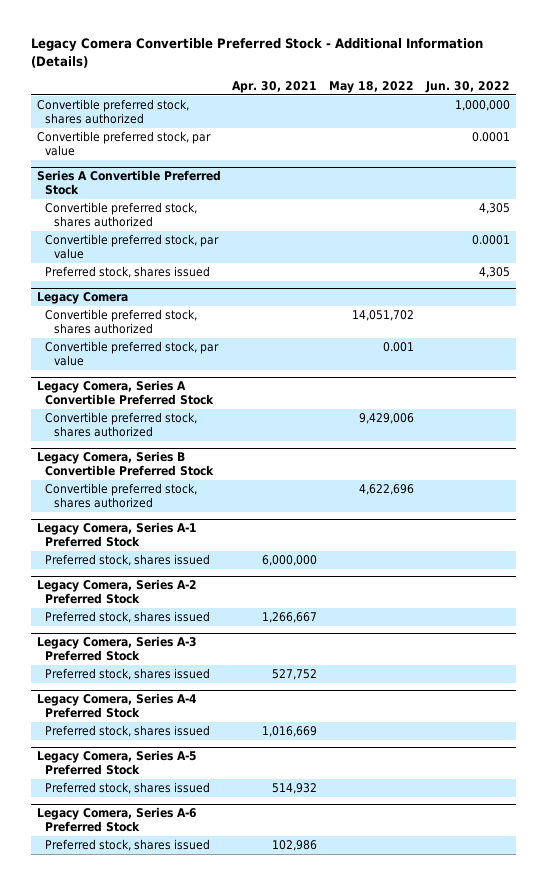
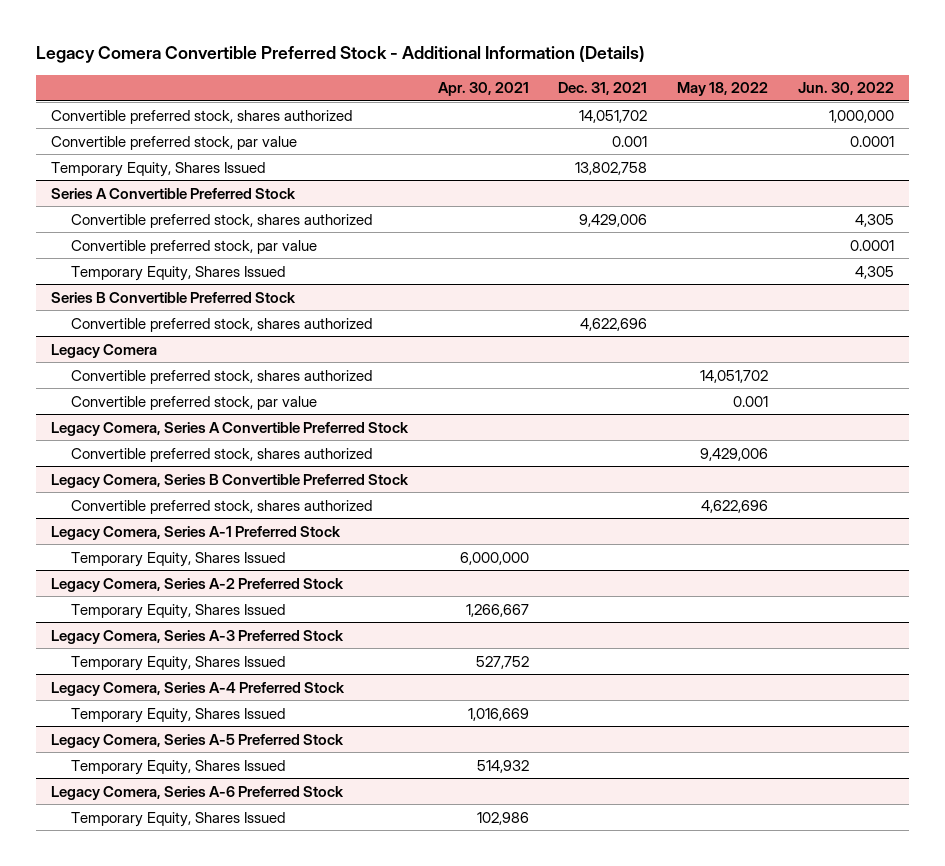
- | Apr. 30, 2021 | May 18, 2022 | Jun. 30, 2022
+ | Apr. 30, 2021 | Dec. 31, 2021 | May 18, 2022 | Jun. 30, 2022
+ Temporary Equity, Shares Issued | | 13,802,758 | |
@ Series A Convertible Preferred Stock
- Preferred stock, shares issued | | | 4,305
+ Temporary Equity, Shares Issued | | | | 4,305
+ Series B Convertible Preferred Stock
+ Convertible preferred stock, shares authorized | | 4,622,696 | |
@ Legacy Comera, Series A-1 Preferred Stock
- Preferred stock, shares issued | 6,000,000 | |
+ Temporary Equity, Shares Issued | 6,000,000 | | |
@ Legacy Comera, Series A-2 Preferred Stock
- Preferred stock, shares issued | 1,266,667 | |
+ Temporary Equity, Shares Issued | 1,266,667 | | |
@ Legacy Comera, Series A-3 Preferred Stock
- Preferred stock, shares issued | 527,752 | |
+ Temporary Equity, Shares Issued | 527,752 | | |
@ Legacy Comera, Series A-4 Preferred Stock
- Preferred stock, shares issued | 1,016,669 | |
+ Temporary Equity, Shares Issued | 1,016,669 | | |
@ Legacy Comera, Series A-5 Preferred Stock
- Preferred stock, shares issued | 514,932 | |
+ Temporary Equity, Shares Issued | 514,932 | | |
@ Legacy Comera, Series A-6 Preferred Stock
- Preferred stock, shares issued | 102,986 | |
+ Temporary Equity, Shares Issued | 102,986 | | |

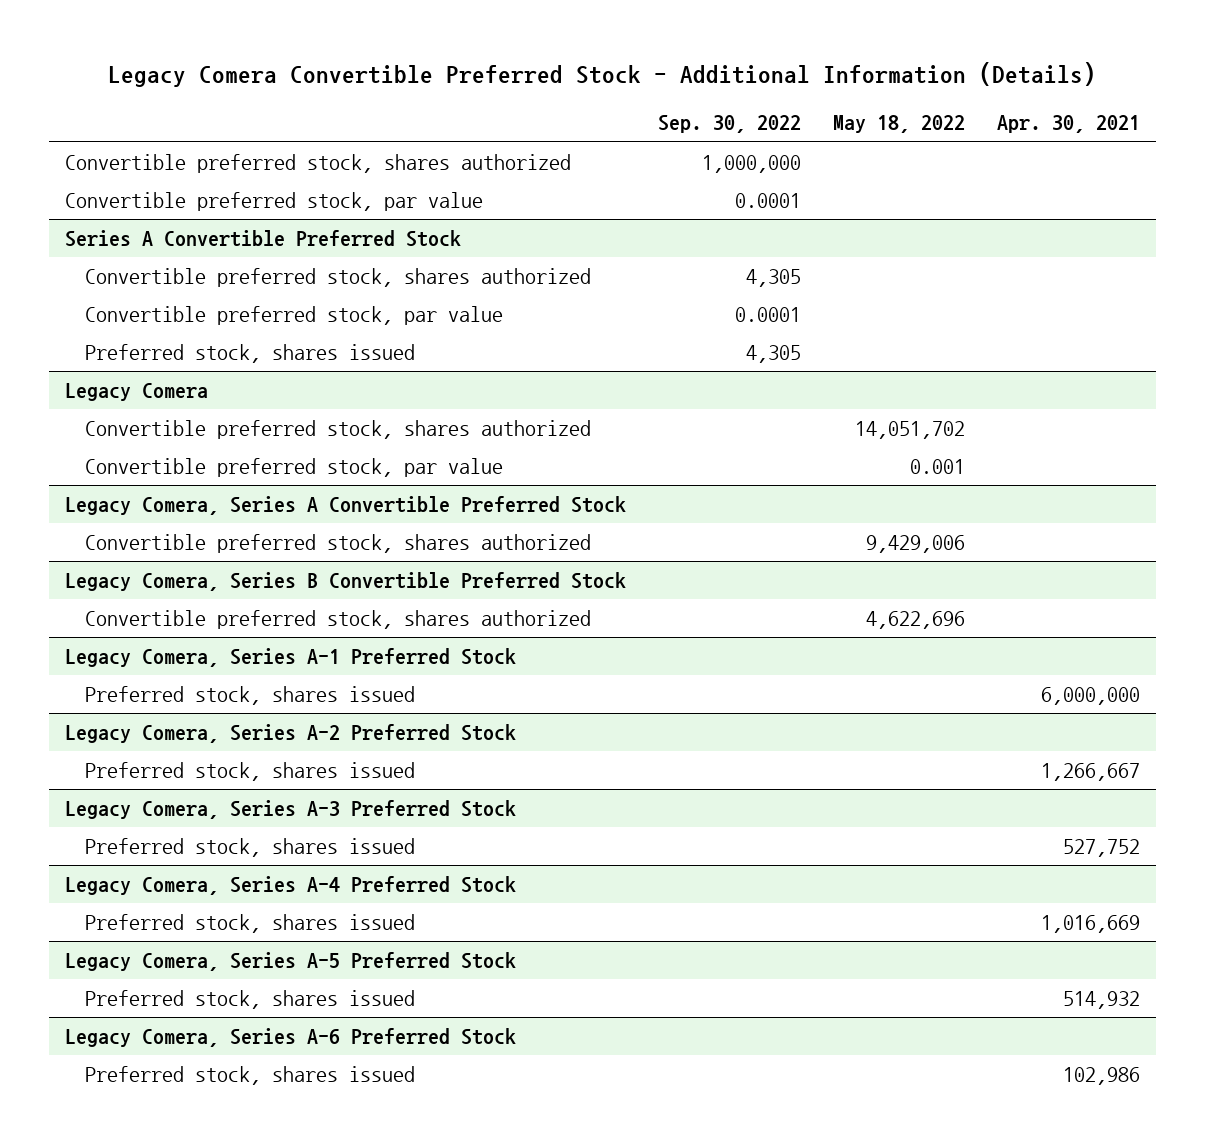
- | Apr. 30, 2021 | Dec. 31, 2021 | May 18, 2022 | Jun. 30, 2022
+ | Sep. 30, 2022 | May 18, 2022 | Apr. 30, 2021
- Temporary Equity, Shares Issued | | 13,802,758 | |
@ Series A Convertible Preferred Stock
- Temporary Equity, Shares Issued | | | | 4,305
- Series B Convertible Preferred Stock
- Convertible preferred stock, shares authorized | | 4,622,696 | |
@ Series A Convertible Preferred Stock
+ Preferred stock, shares issued | 4,305 | |
@ Legacy Comera, Series A-1 Preferred Stock
- Temporary Equity, Shares Issued | 6,000,000 | | |
+ Preferred stock, shares issued | | | 6,000,000
@ Legacy Comera, Series A-2 Preferred Stock
- Temporary Equity, Shares Issued | 1,266,667 | | |
+ Preferred stock, shares issued | | | 1,266,667
@ Legacy Comera, Series A-3 Preferred Stock
- Temporary Equity, Shares Issued | 527,752 | | |
+ Preferred stock, shares issued | | | 527,752
@ Legacy Comera, Series A-4 Preferred Stock
- Temporary Equity, Shares Issued | 1,016,669 | | |
+ Preferred stock, shares issued | | | 1,016,669
@ Legacy Comera, Series A-5 Preferred Stock
- Temporary Equity, Shares Issued | 514,932 | | |
+ Preferred stock, shares issued | | | 514,932
@ Legacy Comera, Series A-6 Preferred Stock
- Temporary Equity, Shares Issued | 102,986 | | |
+ Preferred stock, shares issued | | | 102,986

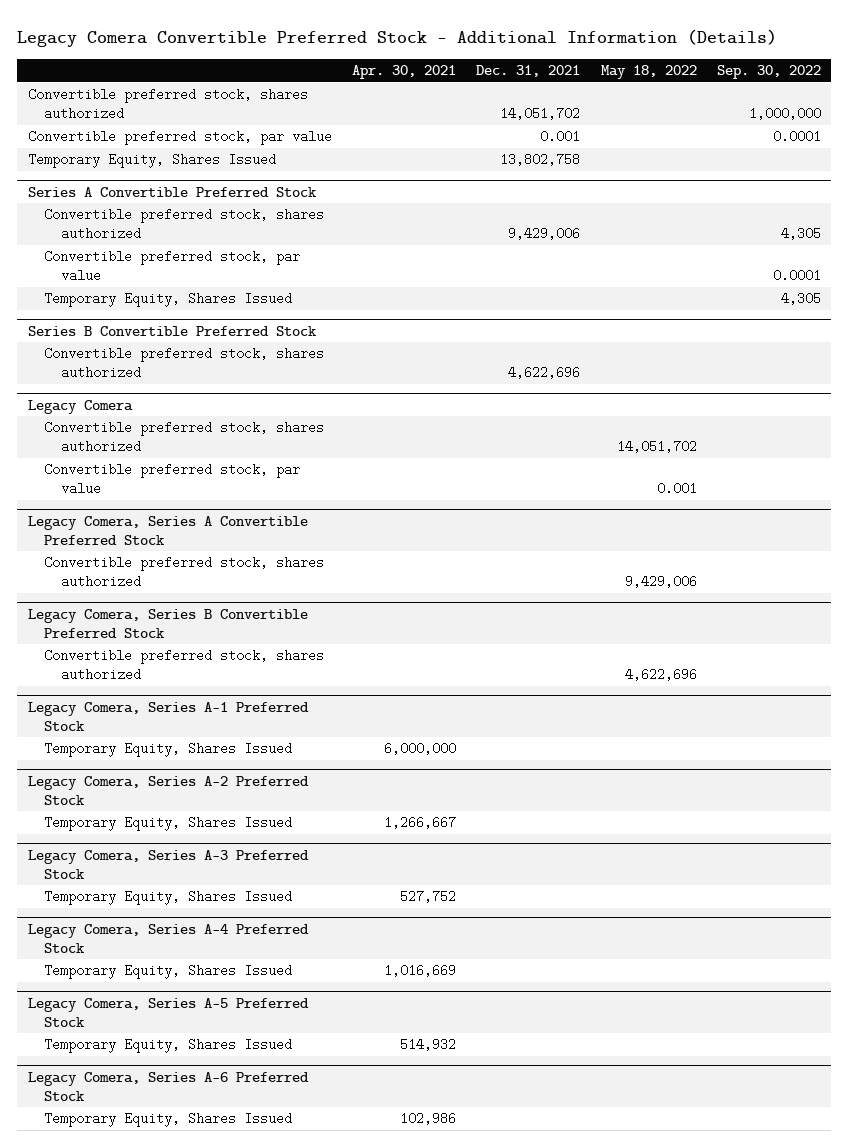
- | Sep. 30, 2022 | May 18, 2022 | Apr. 30, 2021
+ | Apr. 30, 2021 | Dec. 31, 2021 | May 18, 2022 | Sep. 30, 2022
+ Temporary Equity, Shares Issued | | 13,802,758 | |
@ Series A Convertible Preferred Stock
- Preferred stock, shares issued | 4,305 | |
+ Temporary Equity, Shares Issued | | | | 4,305
+ Series B Convertible Preferred Stock
+ Convertible preferred stock, shares authorized | | 4,622,696 | |
@ Legacy Comera, Series A-1 Preferred Stock
- Preferred stock, shares issued | | | 6,000,000
+ Temporary Equity, Shares Issued | 6,000,000 | | |
@ Legacy Comera, Series A-2 Preferred Stock
- Preferred stock, shares issued | | | 1,266,667
+ Temporary Equity, Shares Issued | 1,266,667 | | |
@ Legacy Comera, Series A-3 Preferred Stock
- Preferred stock, shares issued | | | 527,752
+ Temporary Equity, Shares Issued | 527,752 | | |
@ Legacy Comera, Series A-4 Preferred Stock
- Preferred stock, shares issued | | | 1,016,669
+ Temporary Equity, Shares Issued | 1,016,669 | | |
@ Legacy Comera, Series A-5 Preferred Stock
- Preferred stock, shares issued | | | 514,932
+ Temporary Equity, Shares Issued | 514,932 | | |
@ Legacy Comera, Series A-6 Preferred Stock
- Preferred stock, shares issued | | | 102,986
+ Temporary Equity, Shares Issued | 102,986 | | |

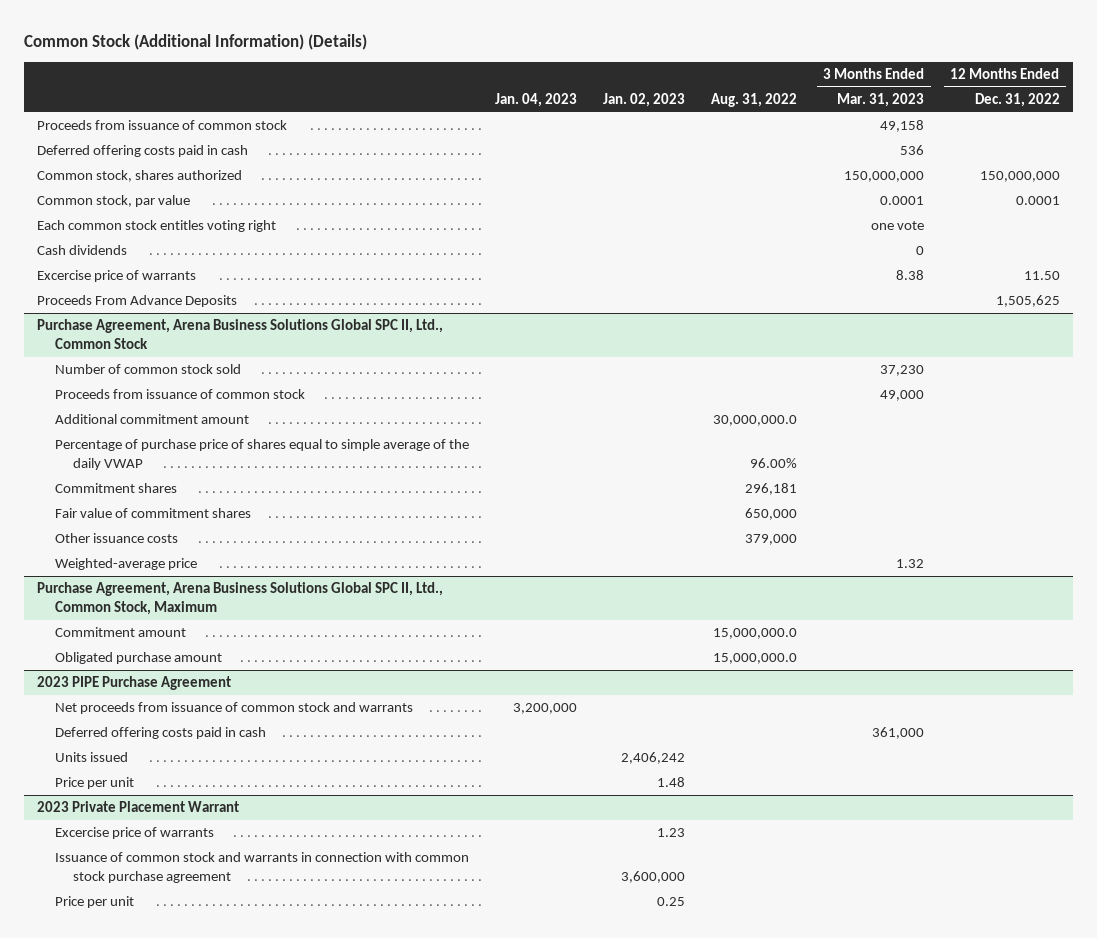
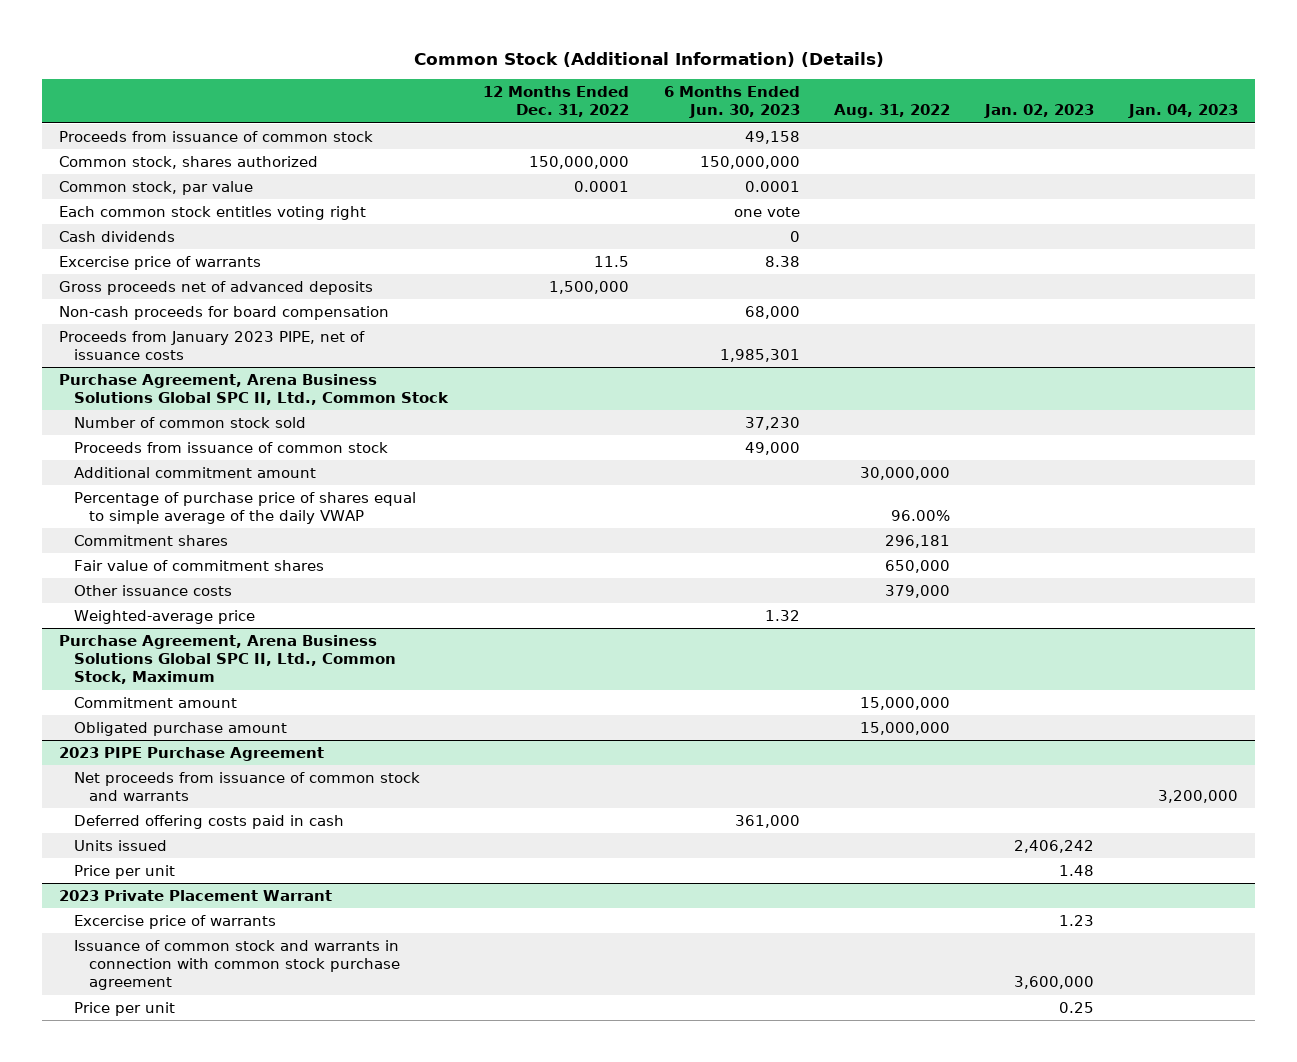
- | Jan. 04, 2023 | Jan. 02, 2023 | Aug. 31, 2022 | 3 Months Ended Mar. 31, 2023 | 12 Months Ended Dec. 31, 2022
+ | 12 Months Ended Dec. 31, 2022 | 6 Months Ended Jun. 30, 2023 | Aug. 31, 2022 | Jan. 02, 2023 | Jan. 04, 2023
- Deferred offering costs paid in cash | | | | 536 |
- Excercise price of warrants | | | | 8.38 | 11.50
- Proceeds From Advance Deposits | | | | | 1,505,625
+ Excercise price of warrants | 11.5 | 8.38 | | |
+ Gross proceeds net of advanced deposits | 1,500,000 | | | |
+ Non-cash proceeds for board compensation | | 68,000 | | |
+ Proceeds from January 2023 PIPE, net of issuance costs | | 1,985,301 | | |
@ Purchase Agreement, Arena Business Solutions Global SPC II, Ltd., Common Stock
- Additional commitment amount | | | 30,000,000.0 | |
+ Additional commitment amount | | | 30,000,000 | |
@ Purchase Agreement, Arena Business Solutions Global SPC II, Ltd., Common Stock, Maximum
- Commitment amount | | | 15,000,000.0 | |
- Obligated purchase amount | | | 15,000,000.0 | |
+ Commitment amount | | | 15,000,000 | |
+ Obligated purchase amount | | | 15,000,000 | |

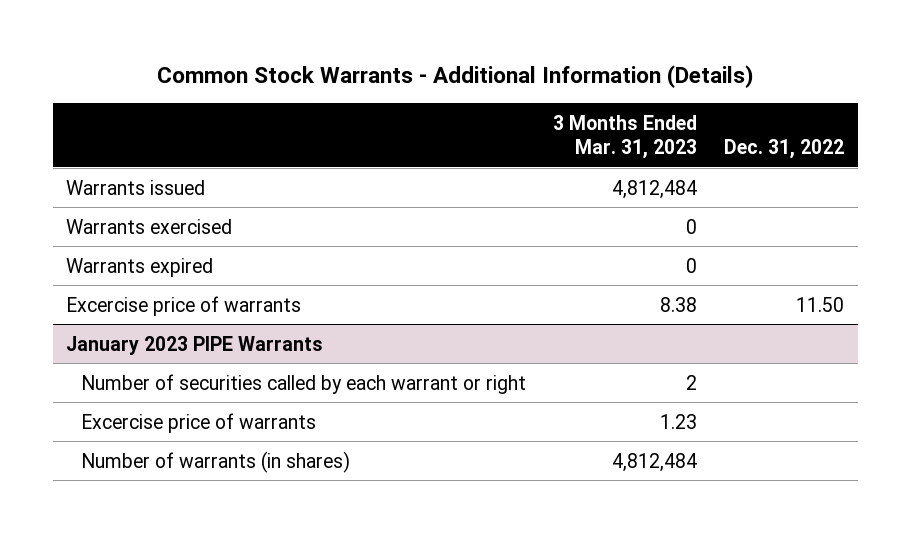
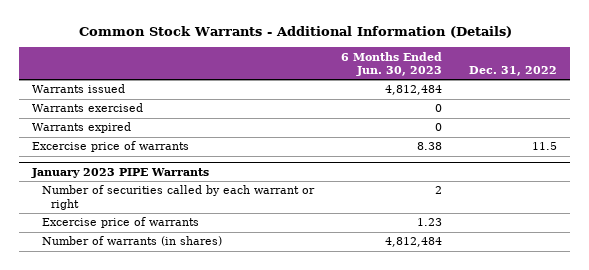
- | 3 Months Ended Mar. 31, 2023 | Dec. 31, 2022
+ | 6 Months Ended Jun. 30, 2023 | Dec. 31, 2022
- Excercise price of warrants | 8.38 | 11.50
+ Excercise price of warrants | 8.38 | 11.5

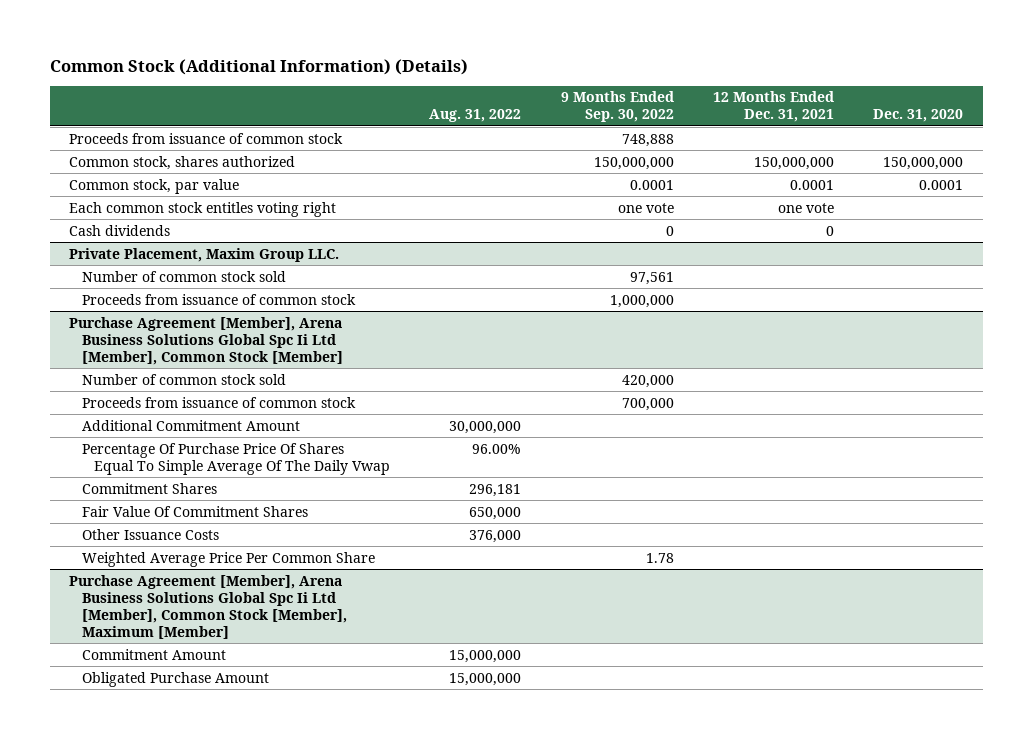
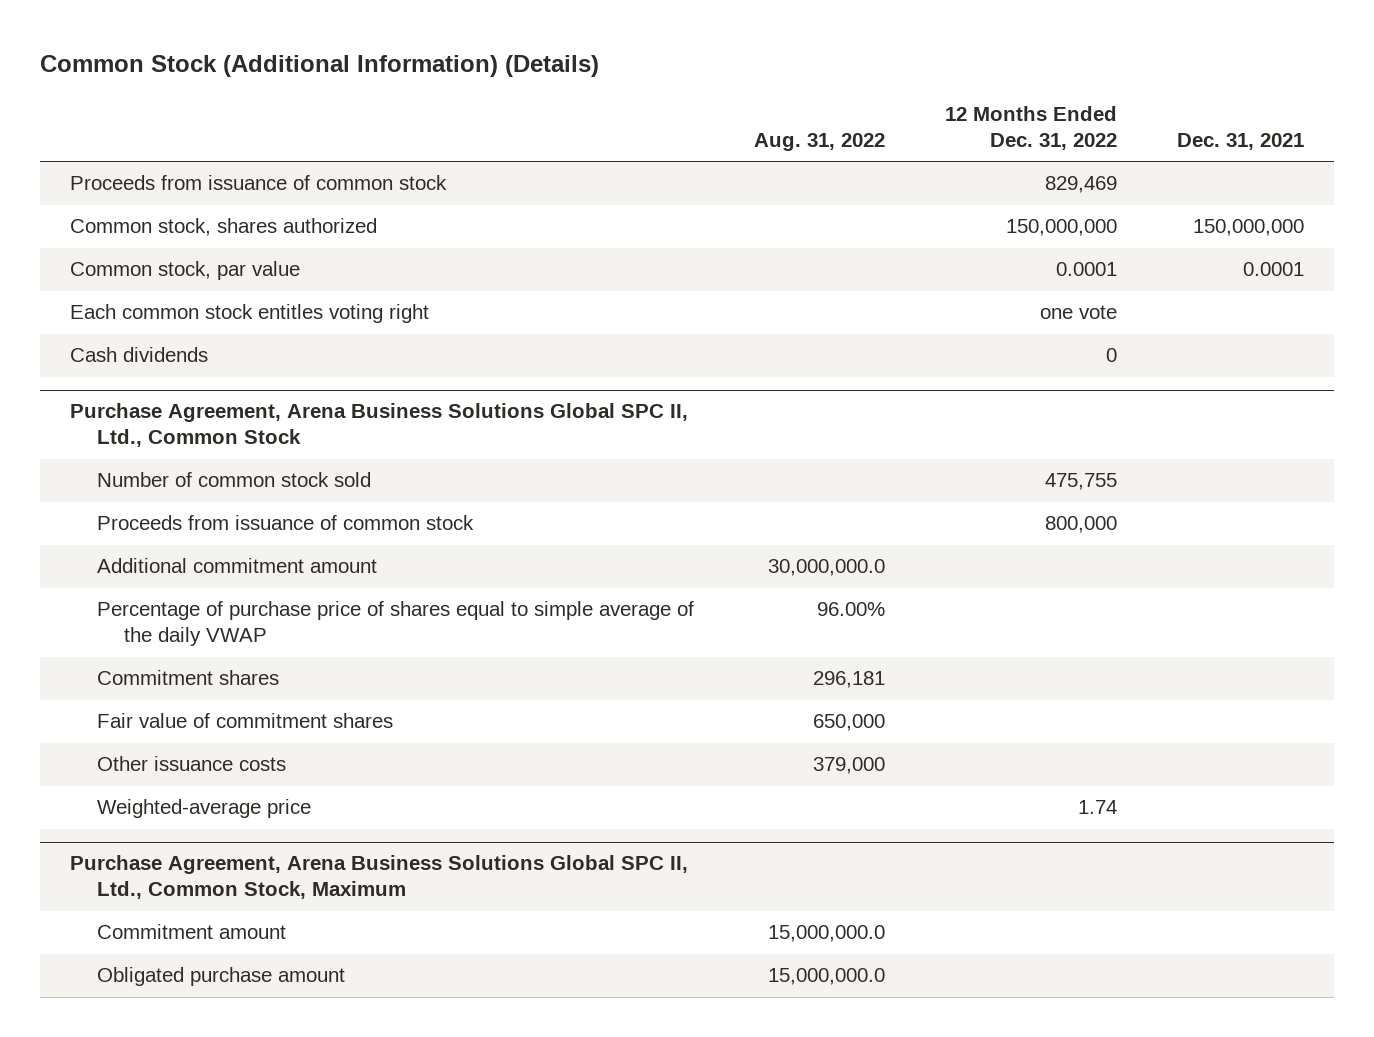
- | Aug. 31, 2022 | 9 Months Ended Sep. 30, 2022 | 12 Months Ended Dec. 31, 2021 | Dec. 31, 2020
+ | Aug. 31, 2022 | 12 Months Ended Dec. 31, 2022 | Dec. 31, 2021
- Private Placement, Maxim Group LLC.
- Number of common stock sold | | 97,561 | |
- Proceeds from issuance of common stock | | 1,000,000 | |
- Purchase Agreement [Member], Arena Business Solutions Global Spc Ii Ltd [Member], Common Stock [Member]
+ Purchase Agreement, Arena Business Solutions Global SPC II, Ltd., Common Stock
- Additional Commitment Amount | 30,000,000 | | |
- Percentage Of Purchase Price Of Shares Equal To Simple Average Of The Daily Vwap | 96.00% | | |
- Commitment Shares | 296,181 | | |
- Fair Value Of Commitment Shares | 650,000 | | |
- Other Issuance Costs | 376,000 | | |
- Weighted Average Price Per Common Share | | 1.78 | |
- Purchase Agreement [Member], Arena Business Solutions Global Spc Ii Ltd [Member], Common Stock [Member], Maximum [Member]
- Commitment Amount | 15,000,000 | | |
- Obligated Purchase Amount | 15,000,000 | | |
+ Additional commitment amount | 30,000,000.0 | |
+ Percentage of purchase price of shares equal to simple average of the daily VWAP | 96.00% | |
+ Commitment shares | 296,181 | |
+ Fair value of commitment shares | 650,000 | |
+ Other issuance costs | 379,000 | |
+ Weighted-average price | | 1.74 |
+ Purchase Agreement, Arena Business Solutions Global SPC II, Ltd., Common Stock, Maximum
+ Commitment amount | 15,000,000.0 | |
+ Obligated purchase amount | 15,000,000.0 | |

